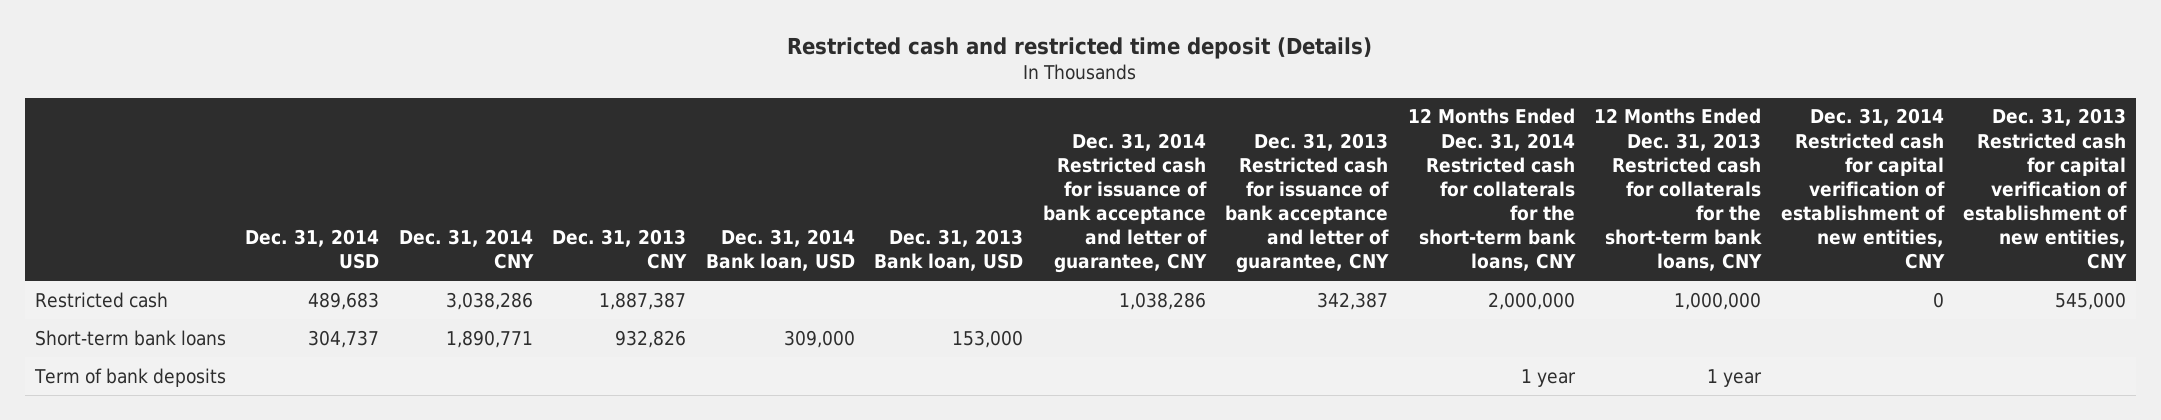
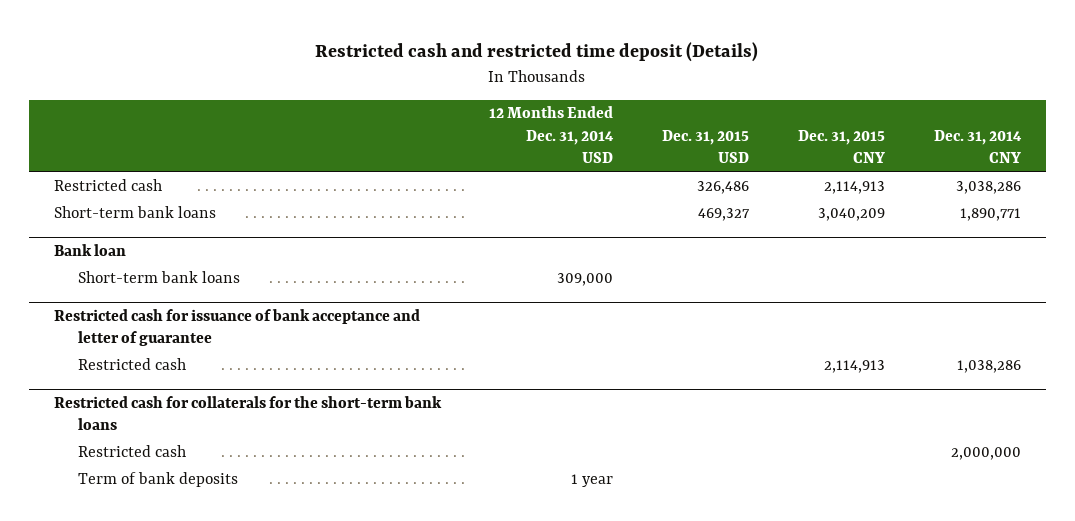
- | Dec. 31, 2014 USD | Dec. 31, 2014 CNY | Dec. 31, 2013 CNY | Dec. 31, 2014 Bank loan, USD | Dec. 31, 2013 Bank loan, USD | Dec. 31, 2014 Restricted cash for issuance of bank acceptance and letter of guarantee, CNY | Dec. 31, 2013 Restricted cash for issuance of bank acceptance and letter of guarantee, CNY | 12 Months Ended Dec. 31, 2014 Restricted cash for collaterals for the short-term bank loans, CNY | 12 Months Ended Dec. 31, 2013 Restricted cash for collaterals for the short-term bank loans, CNY | Dec. 31, 2014 Restricted cash for capital verification of establishment of new entities, CNY | Dec. 31, 2013 Restricted cash for capital verification of establishment of new entities, CNY
+ | 12 Months Ended Dec. 31, 2014 USD | Dec. 31, 2015 USD | Dec. 31, 2015 CNY | Dec. 31, 2014 CNY
+ Bank loan
+ Short-term bank loans | 309,000 | | |
+ Restricted cash for issuance of bank acceptance and letter of guarantee
+ Restricted cash | | | 2,114,913 | 1,038,286
+ Restricted cash for collaterals for the short-term bank loans
+ Restricted cash | | | | 2,000,000

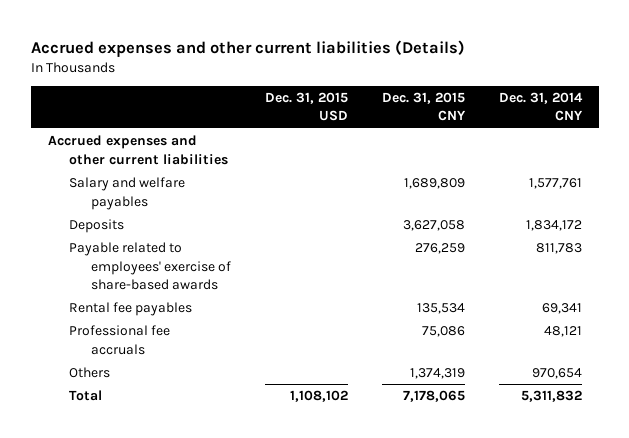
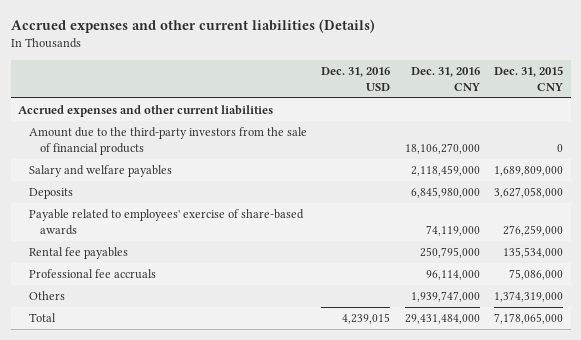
- | Dec. 31, 2015 USD | Dec. 31, 2015 CNY | Dec. 31, 2014 CNY
+ | Dec. 31, 2016 USD | Dec. 31, 2016 CNY | Dec. 31, 2015 CNY
- Salary and welfare payables | | 1,689,809 | 1,577,761
- Deposits | | 3,627,058 | 1,834,172
- Payable related to employees' exercise of share-based awards | | 276,259 | 811,783
- Rental fee payables | | 135,534 | 69,341
- Professional fee accruals | | 75,086 | 48,121
- Others | | 1,374,319 | 970,654
- Total | 1,108,102 | 7,178,065 | 5,311,832
+ Amount due to the third-party investors from the sale of financial products | | 18,106,270,000 | 0
+ Salary and welfare payables | | 2,118,459,000 | 1,689,809,000
+ Deposits | | 6,845,980,000 | 3,627,058,000
+ Payable related to employees' exercise of share-based awards | | 74,119,000 | 276,259,000
+ Rental fee payables | | 250,795,000 | 135,534,000
+ Professional fee accruals | | 96,114,000 | 75,086,000
+ Others | | 1,939,747,000 | 1,374,319,000
+ Total | 4,239,015 | 29,431,484,000 | 7,178,065,000

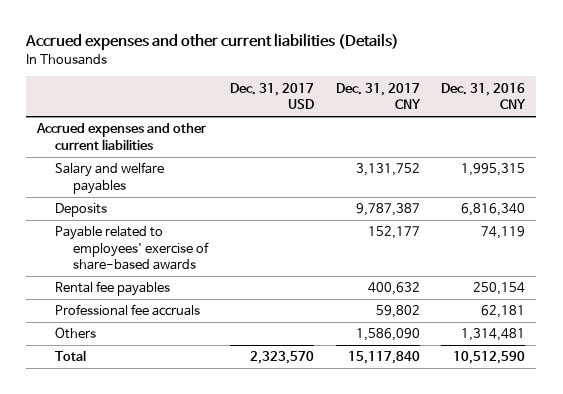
- | Dec. 31, 2016 USD | Dec. 31, 2016 CNY | Dec. 31, 2015 CNY
+ | Dec. 31, 2017 USD | Dec. 31, 2017 CNY | Dec. 31, 2016 CNY
- Amount due to the third-party investors from the sale of financial products | | 18,106,270,000 | 0
- Salary and welfare payables | | 2,118,459,000 | 1,689,809,000
- Deposits | | 6,845,980,000 | 3,627,058,000
- Payable related to employees' exercise of share-based awards | | 74,119,000 | 276,259,000
- Rental fee payables | | 250,795,000 | 135,534,000
- Professional fee accruals | | 96,114,000 | 75,086,000
- Others | | 1,939,747,000 | 1,374,319,000
- Total | 4,239,015 | 29,431,484,000 | 7,178,065,000
+ Salary and welfare payables | | 3,131,752 | 1,995,315
+ Deposits | | 9,787,387 | 6,816,340
+ Payable related to employees' exercise of share-based awards | | 152,177 | 74,119
+ Rental fee payables | | 400,632 | 250,154
+ Professional fee accruals | | 59,802 | 62,181
+ Others | | 1,586,090 | 1,314,481
+ Total | 2,323,570 | 15,117,840 | 10,512,590

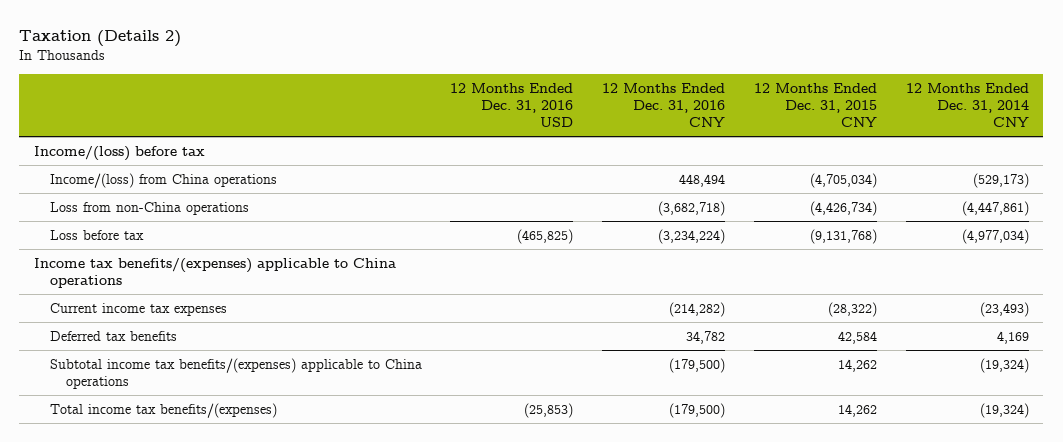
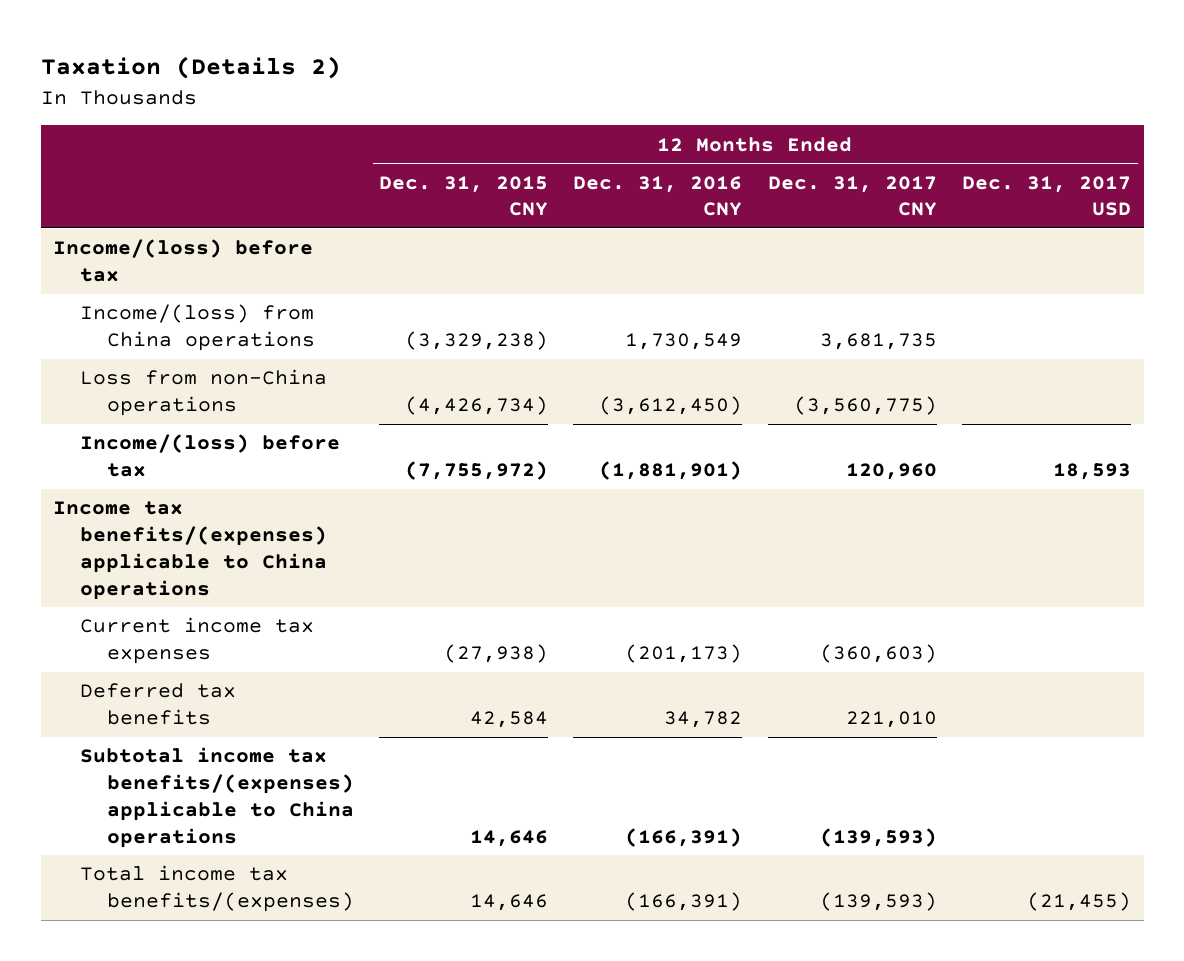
- | 12 Months Ended Dec. 31, 2016 USD | 12 Months Ended Dec. 31, 2016 CNY | 12 Months Ended Dec. 31, 2015 CNY | 12 Months Ended Dec. 31, 2014 CNY
+ | 12 Months Ended Dec. 31, 2015 CNY | 12 Months Ended Dec. 31, 2016 CNY | 12 Months Ended Dec. 31, 2017 CNY | 12 Months Ended Dec. 31, 2017 USD
- Income/(loss) from China operations | | 448,494 | (4,705,034) | (529,173)
- Loss from non-China operations | | (3,682,718) | (4,426,734) | (4,447,861)
- Loss before tax | (465,825) | (3,234,224) | (9,131,768) | (4,977,034)
+ Income/(loss) from China operations | (3,329,238) | 1,730,549 | 3,681,735 |
+ Loss from non-China operations | (4,426,734) | (3,612,450) | (3,560,775) |
+ Income/(loss) before tax | (7,755,972) | (1,881,901) | 120,960 | 18,593
- Current income tax expenses | | (214,282) | (28,322) | (23,493)
+ Current income tax expenses | (27,938) | (201,173) | (360,603) |
- Subtotal income tax benefits/(expenses) applicable to China operations | | (179,500) | 14,262 | (19,324)
- Total income tax benefits/(expenses) | (25,853) | (179,500) | 14,262 | (19,324)
+ Subtotal income tax benefits/(expenses) applicable to China operations | 14,646 | (166,391) | (139,593) |
+ Total income tax benefits/(expenses) | 14,646 | (166,391) | (139,593) | (21,455)

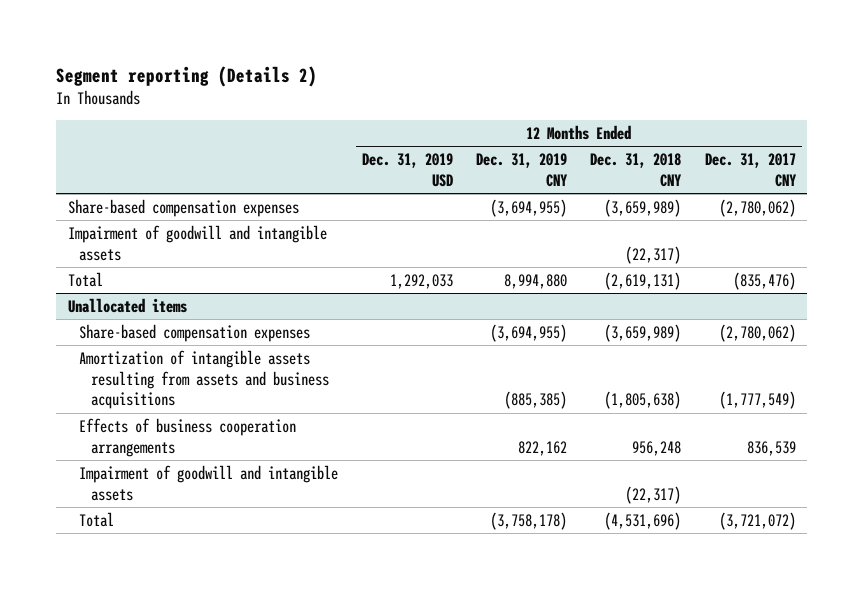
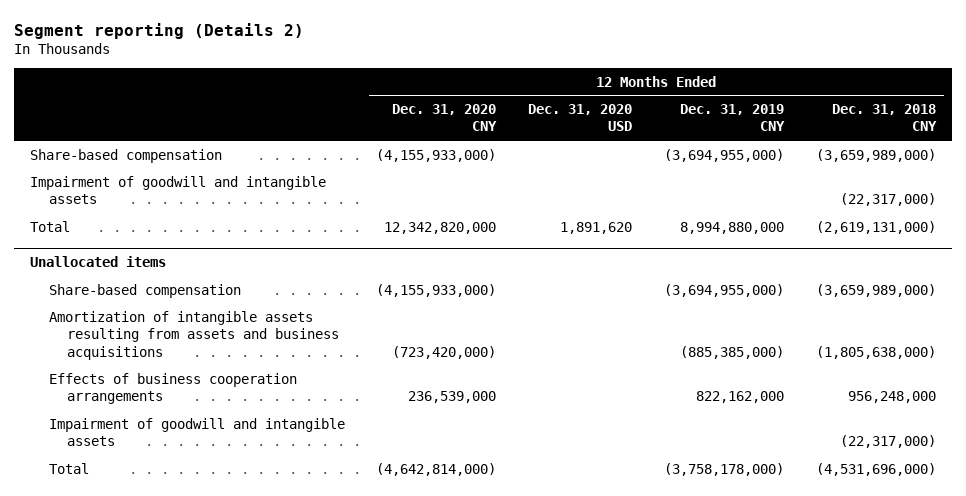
- | 12 Months Ended Dec. 31, 2019 USD | 12 Months Ended Dec. 31, 2019 CNY | 12 Months Ended Dec. 31, 2018 CNY | 12 Months Ended Dec. 31, 2017 CNY
+ | 12 Months Ended Dec. 31, 2020 CNY | 12 Months Ended Dec. 31, 2020 USD | 12 Months Ended Dec. 31, 2019 CNY | 12 Months Ended Dec. 31, 2018 CNY
- Share-based compensation expenses | | (3,694,955) | (3,659,989) | (2,780,062)
- Impairment of goodwill and intangible assets | | | (22,317) |
- Total | 1,292,033 | 8,994,880 | (2,619,131) | (835,476)
+ Share-based compensation | (4,155,933,000) | | (3,694,955,000) | (3,659,989,000)
+ Impairment of goodwill and intangible assets | | | | (22,317,000)
+ Total | 12,342,820,000 | 1,891,620 | 8,994,880,000 | (2,619,131,000)
@ Unallocated items
- Share-based compensation expenses | | (3,694,955) | (3,659,989) | (2,780,062)
- Amortization of intangible assets resulting from assets and business acquisitions | | (885,385) | (1,805,638) | (1,777,549)
- Effects of business cooperation arrangements | | 822,162 | 956,248 | 836,539
- Impairment of goodwill and intangible assets | | | (22,317) |
- Total | | (3,758,178) | (4,531,696) | (3,721,072)
+ Share-based compensation | (4,155,933,000) | | (3,694,955,000) | (3,659,989,000)
+ Amortization of intangible assets resulting from assets and business acquisitions | (723,420,000) | | (885,385,000) | (1,805,638,000)
+ Effects of business cooperation arrangements | 236,539,000 | | 822,162,000 | 956,248,000
+ Impairment of goodwill and intangible assets | | | | (22,317,000)
+ Total | (4,642,814,000) | | (3,758,178,000) | (4,531,696,000)

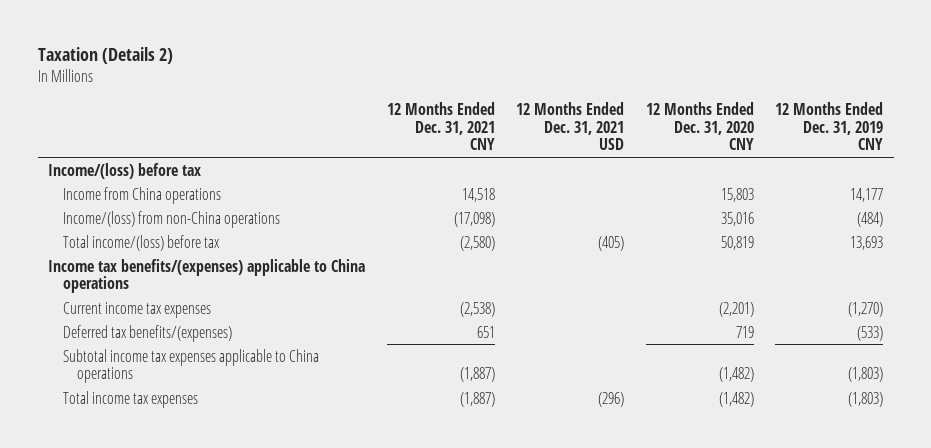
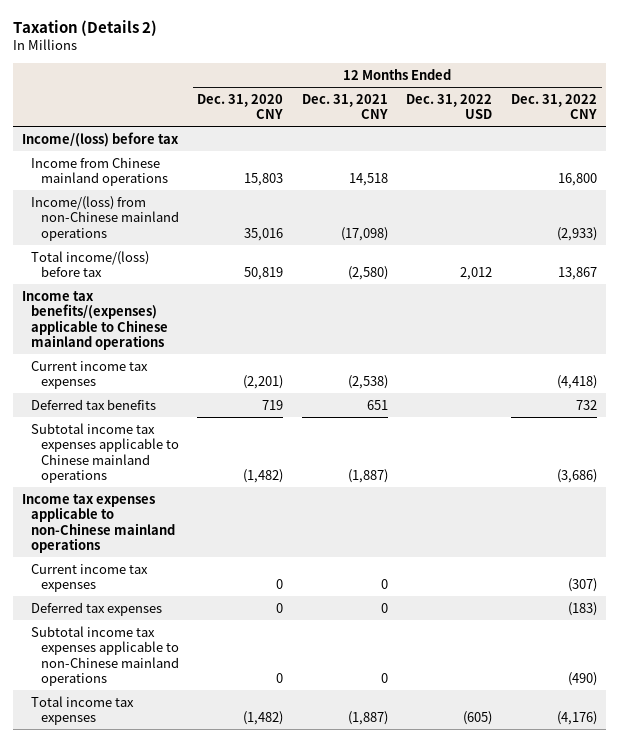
- | 12 Months Ended Dec. 31, 2021 CNY | 12 Months Ended Dec. 31, 2021 USD | 12 Months Ended Dec. 31, 2020 CNY | 12 Months Ended Dec. 31, 2019 CNY
+ | 12 Months Ended Dec. 31, 2020 CNY | 12 Months Ended Dec. 31, 2021 CNY | 12 Months Ended Dec. 31, 2022 USD | 12 Months Ended Dec. 31, 2022 CNY
- Income from China operations | 14,518 | | 15,803 | 14,177
- Income/(loss) from non-China operations | (17,098) | | 35,016 | (484)
+ Income from Chinese mainland operations | 15,803 | 14,518 | | 16,800
+ Income/(loss) from non-Chinese mainland operations | 35,016 | (17,098) | | (2,933)
- Income tax benefits/(expenses) applicable to China operations
+ Income tax benefits/(expenses) applicable to Chinese mainland operations
- Deferred tax benefits/(expenses) | 651 | | 719 | (533)
- Subtotal income tax expenses applicable to China operations | (1,887) | | (1,482) | (1,803)
+ Deferred tax benefits | 719 | 651 | | 732
+ Subtotal income tax expenses applicable to Chinese mainland operations | (1,482) | (1,887) | | (3,686)
+ Income tax expenses applicable to non-Chinese mainland operations
+ Current income tax expenses | 0 | 0 | | (307)
+ Deferred tax expenses | 0 | 0 | | (183)
+ Subtotal income tax expenses applicable to non-Chinese mainland operations | 0 | 0 | | (490)

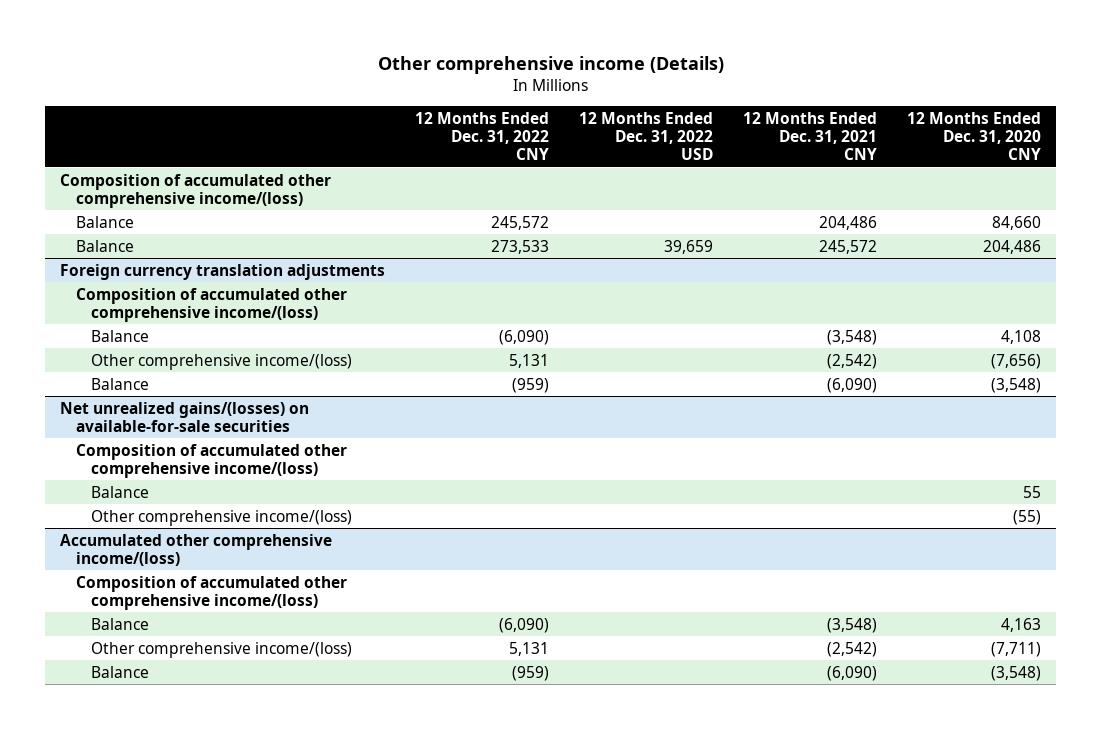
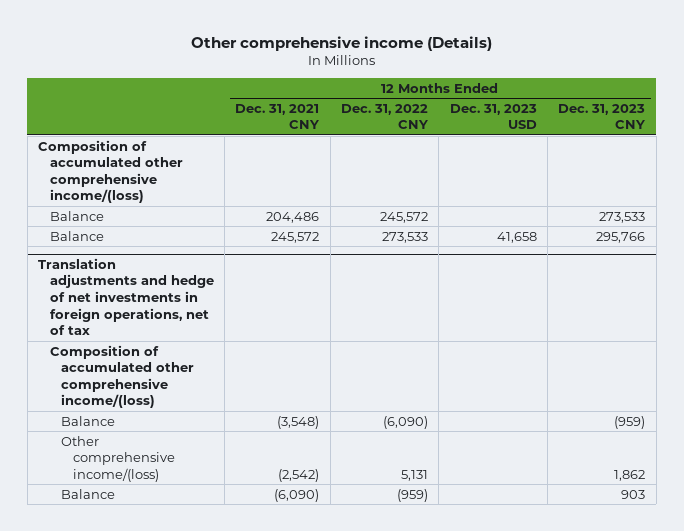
- | 12 Months Ended Dec. 31, 2022 CNY | 12 Months Ended Dec. 31, 2022 USD | 12 Months Ended Dec. 31, 2021 CNY | 12 Months Ended Dec. 31, 2020 CNY
+ | 12 Months Ended Dec. 31, 2021 CNY | 12 Months Ended Dec. 31, 2022 CNY | 12 Months Ended Dec. 31, 2023 USD | 12 Months Ended Dec. 31, 2023 CNY
- Foreign currency translation adjustments
- Composition of accumulated other comprehensive income/(loss)
- Balance | (6,090) | | (3,548) | 4,108
- Other comprehensive income/(loss) | 5,131 | | (2,542) | (7,656)
- Balance | (959) | | (6,090) | (3,548)
- Net unrealized gains/(losses) on available-for-sale securities
- Composition of accumulated other comprehensive income/(loss)
- Balance | | | | 55
- Other comprehensive income/(loss) | | | | (55)
- Accumulated other comprehensive income/(loss)
+ Translation adjustments and hedge of net investments in foreign operations, net of tax

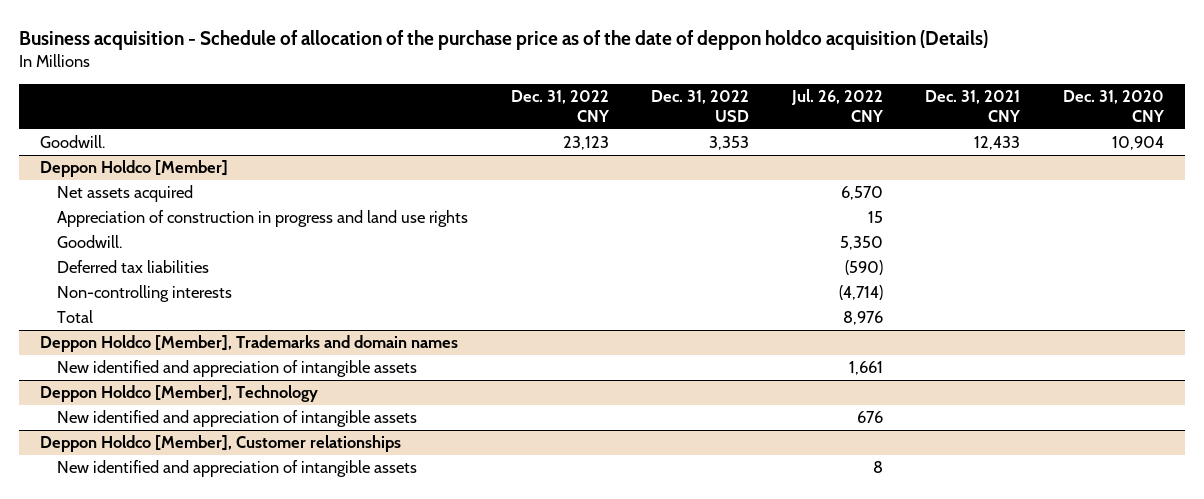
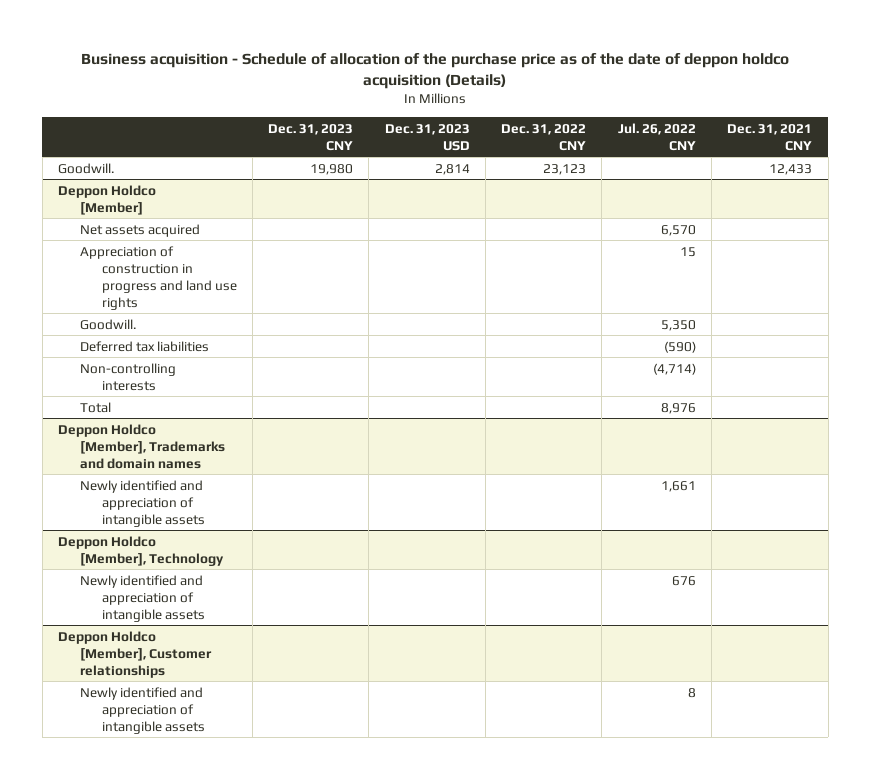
- | Dec. 31, 2022 CNY | Dec. 31, 2022 USD | Jul. 26, 2022 CNY | Dec. 31, 2021 CNY | Dec. 31, 2020 CNY
+ | Dec. 31, 2023 CNY | Dec. 31, 2023 USD | Dec. 31, 2022 CNY | Jul. 26, 2022 CNY | Dec. 31, 2021 CNY
@ Deppon Holdco [Member], Trademarks and domain names
- New identified and appreciation of intangible assets | | | 1,661 | |
+ Newly identified and appreciation of intangible assets | | | | 1,661 |
@ Deppon Holdco [Member], Technology
- New identified and appreciation of intangible assets | | | 676 | |
+ Newly identified and appreciation of intangible assets | | | | 676 |
@ Deppon Holdco [Member], Customer relationships
- New identified and appreciation of intangible assets | | | 8 | |
+ Newly identified and appreciation of intangible assets | | | | 8 |

